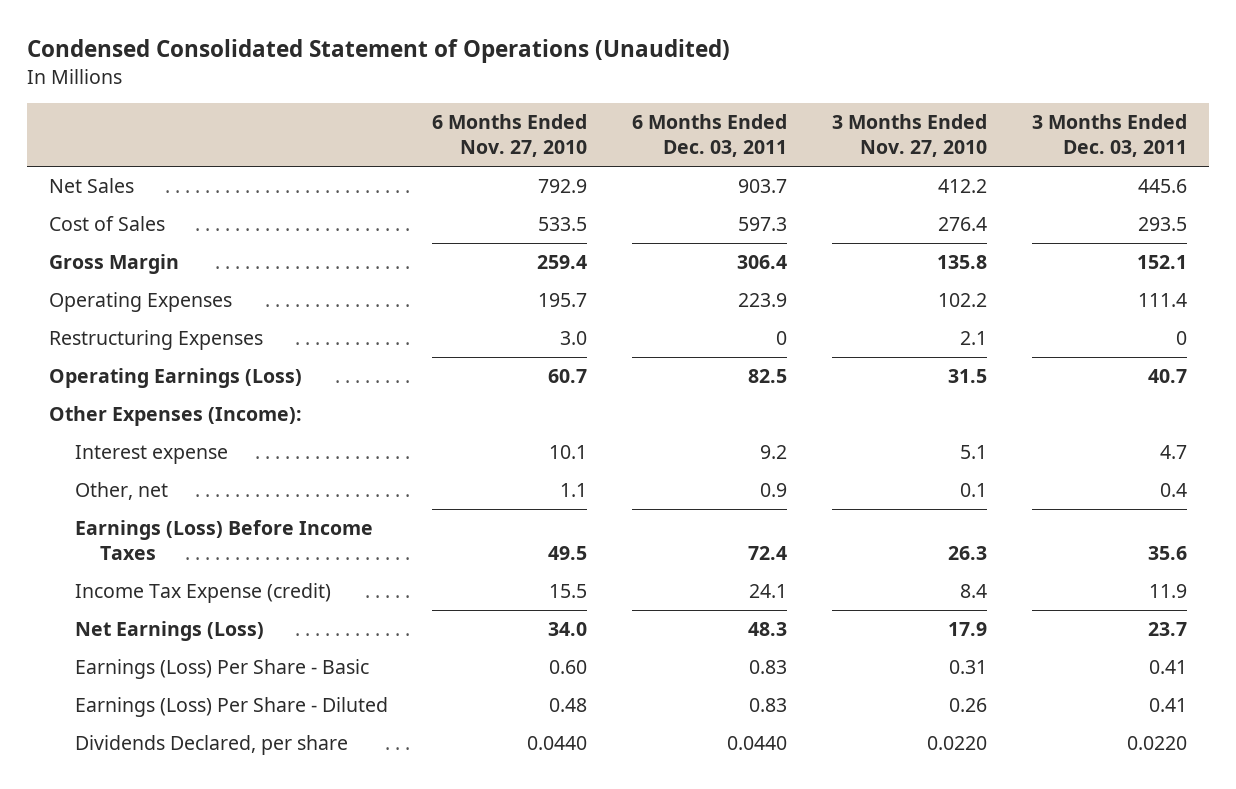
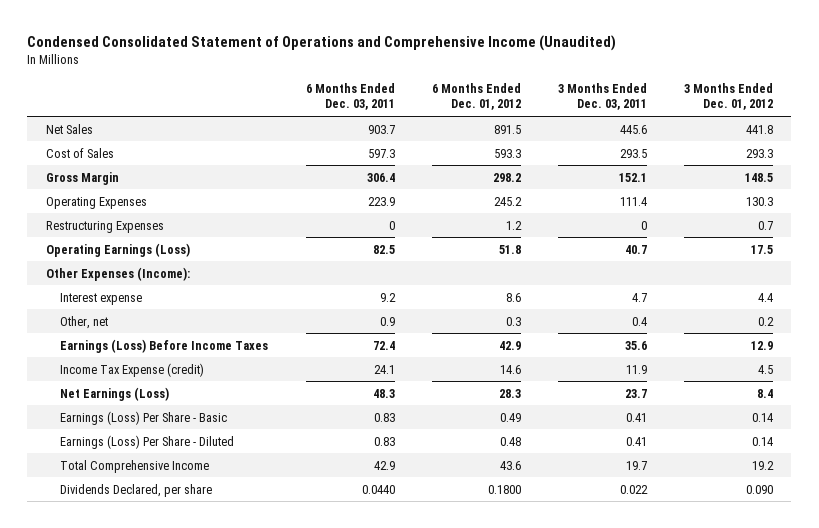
- Condensed Consolidated Statement of Operations (Unaudited)
+ Condensed Consolidated Statement of Operations and Comprehensive Income (Unaudited)
- | 6 Months Ended Nov. 27, 2010 | 6 Months Ended Dec. 03, 2011 | 3 Months Ended Nov. 27, 2010 | 3 Months Ended Dec. 03, 2011
+ | 6 Months Ended Dec. 03, 2011 | 6 Months Ended Dec. 01, 2012 | 3 Months Ended Dec. 03, 2011 | 3 Months Ended Dec. 01, 2012
- Dividends Declared, per share | 0.0440 | 0.0440 | 0.0220 | 0.0220
+ Total Comprehensive Income | 42.9 | 43.6 | 19.7 | 19.2
+ Dividends Declared, per share | 0.0440 | 0.1800 | 0.022 | 0.090

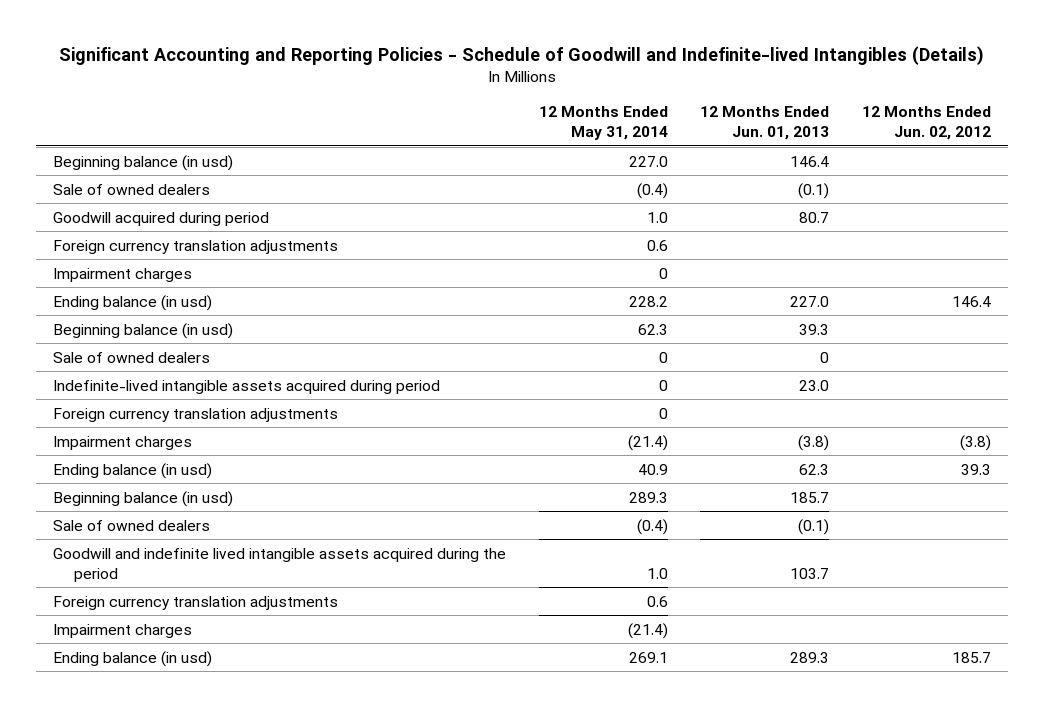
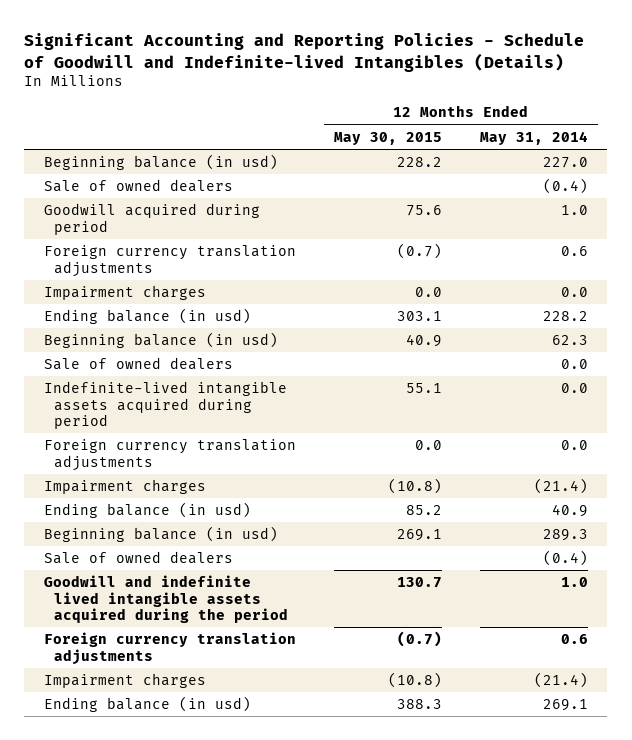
- | 12 Months Ended May 31, 2014 | 12 Months Ended Jun. 01, 2013 | 12 Months Ended Jun. 02, 2012
+ | 12 Months Ended May 30, 2015 | 12 Months Ended May 31, 2014
- Impairment charges | 0 | |
+ Impairment charges | 0.0 | 0.0
- Sale of owned dealers | 0 | 0 |
- Indefinite-lived intangible assets acquired during period | 0 | 23.0 |
- Foreign currency translation adjustments | 0 | |
+ Sale of owned dealers | | 0.0
+ Indefinite-lived intangible assets acquired during period | 55.1 | 0.0
+ Foreign currency translation adjustments | 0.0 | 0.0

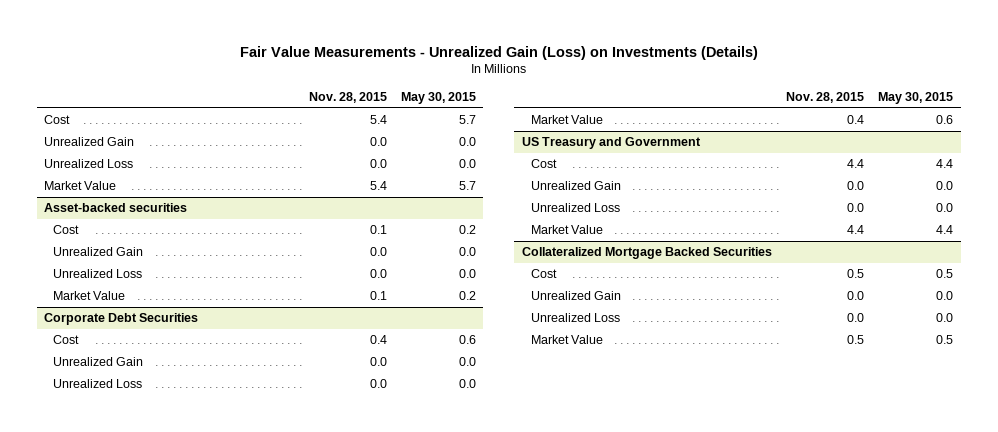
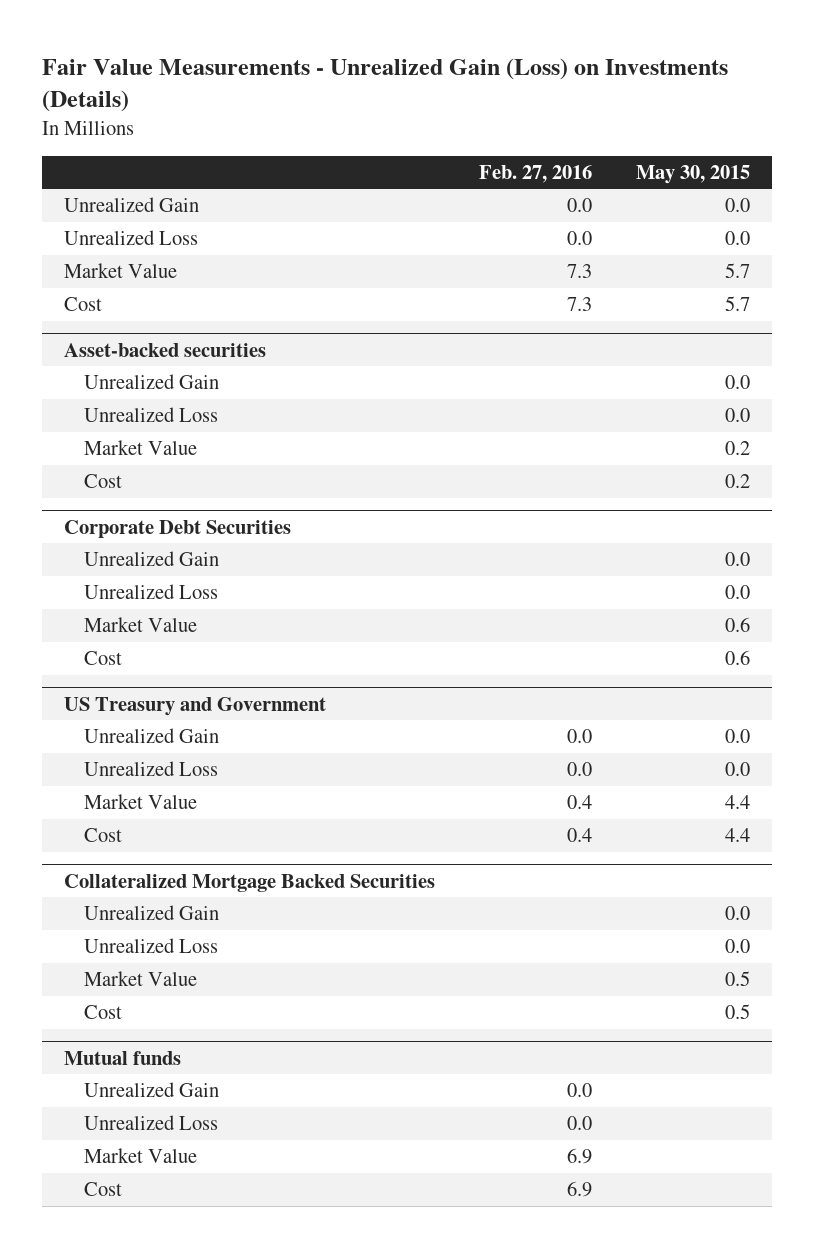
- | Nov. 28, 2015 | May 30, 2015
+ | Feb. 27, 2016 | May 30, 2015
moved down: Cost | 7.3 | 5.7
@ Asset-backed securities
moved down: Cost | | 0.2
@ Corporate Debt Securities
moved down: Cost | | 0.6
@ US Treasury and Government
moved down: Cost | 0.4 | 4.4
@ Collateralized Mortgage Backed Securities
moved down: Cost | | 0.5
+ Mutual funds
+ Unrealized Gain | 0.0 |
+ Unrealized Loss | 0.0 |
+ Market Value | 6.9 |
+ Cost | 6.9 |

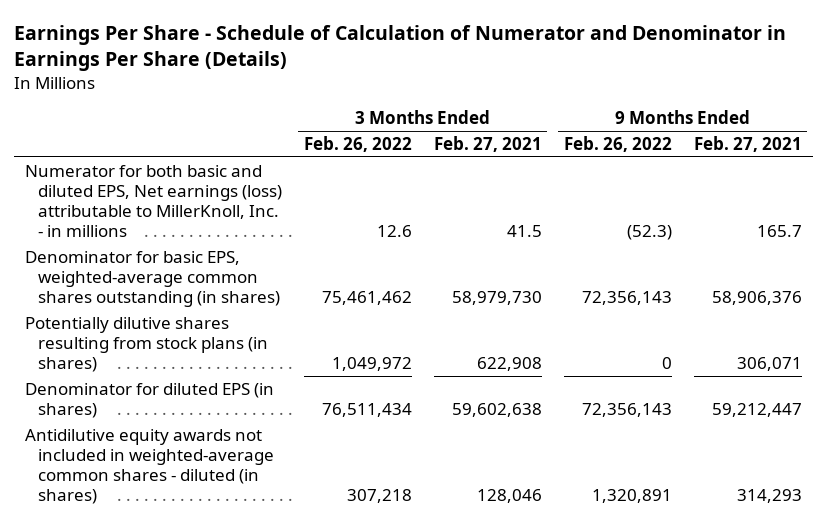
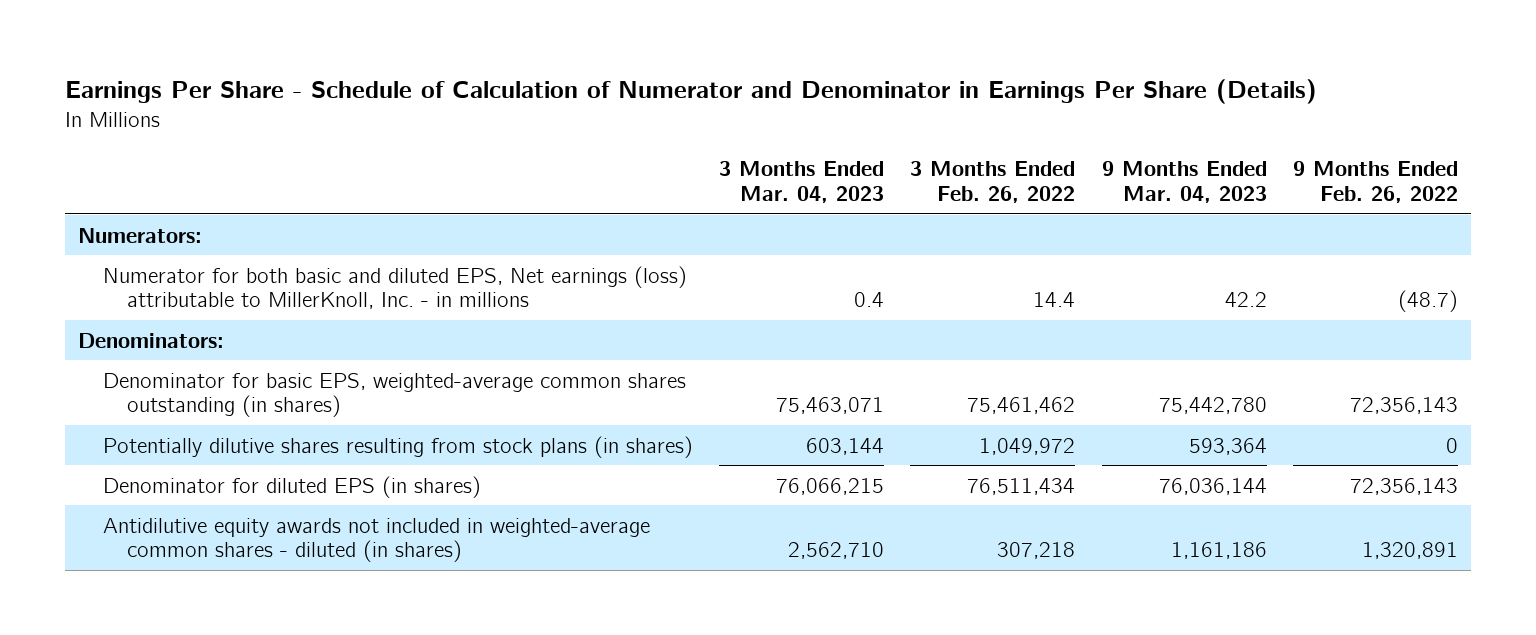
- | 3 Months Ended Feb. 26, 2022 | 3 Months Ended Feb. 27, 2021 | 9 Months Ended Feb. 26, 2022 | 9 Months Ended Feb. 27, 2021
+ | 3 Months Ended Mar. 04, 2023 | 3 Months Ended Feb. 26, 2022 | 9 Months Ended Mar. 04, 2023 | 9 Months Ended Feb. 26, 2022
- Numerator for both basic and diluted EPS, Net earnings (loss) attributable to MillerKnoll, Inc. - in millions | 12.6 | 41.5 | (52.3) | 165.7
+ Numerators:
+ Numerator for both basic and diluted EPS, Net earnings (loss) attributable to MillerKnoll, Inc. - in millions | 0.4 | 14.4 | 42.2 | (48.7)
+ Denominators:

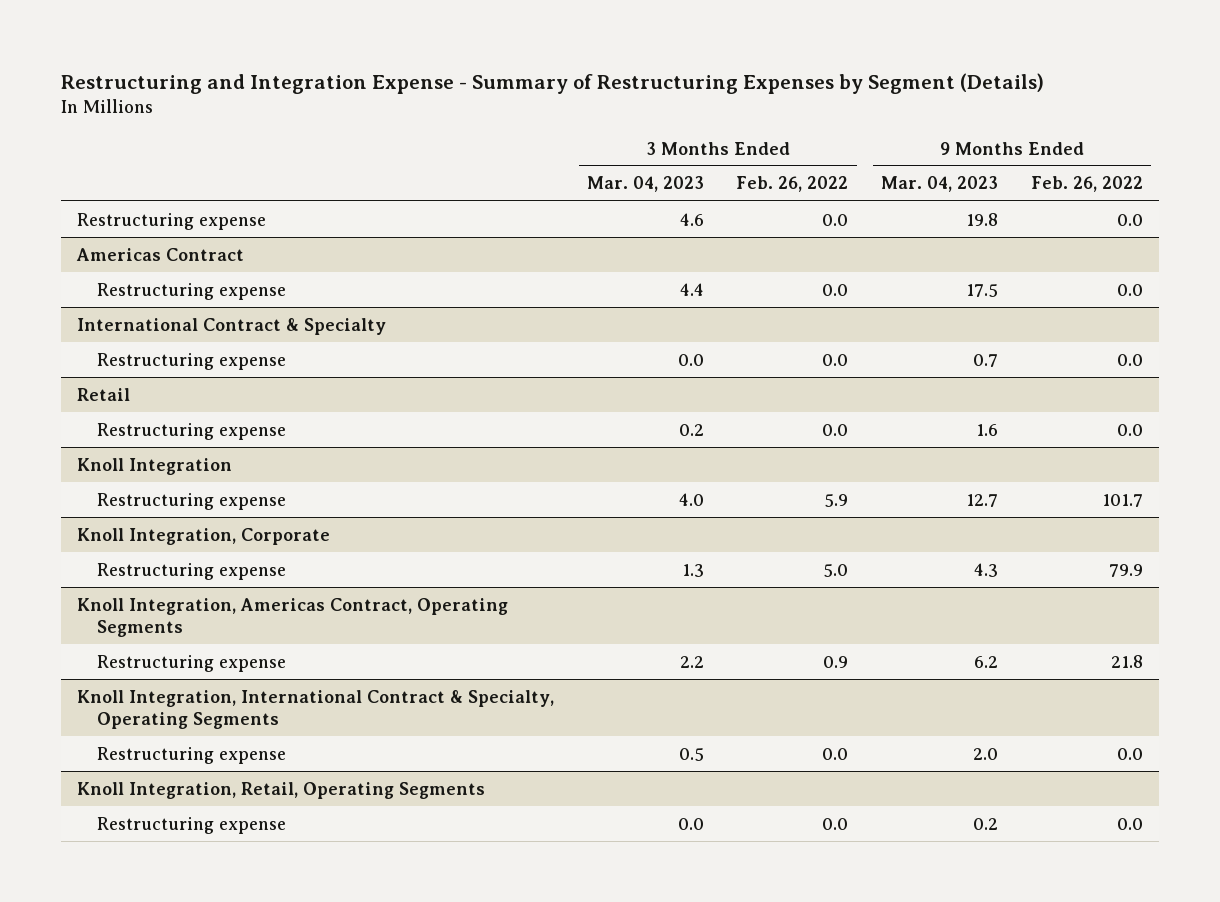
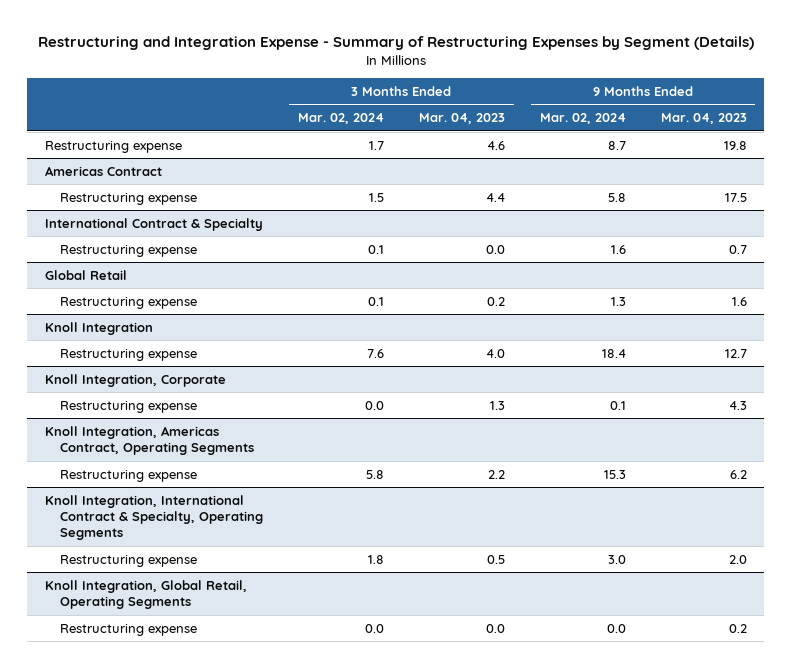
- | 3 Months Ended Mar. 04, 2023 | 3 Months Ended Feb. 26, 2022 | 9 Months Ended Mar. 04, 2023 | 9 Months Ended Feb. 26, 2022
+ | 3 Months Ended Mar. 02, 2024 | 3 Months Ended Mar. 04, 2023 | 9 Months Ended Mar. 02, 2024 | 9 Months Ended Mar. 04, 2023
- Retail
+ Global Retail
- Knoll Integration, Retail, Operating Segments
+ Knoll Integration, Global Retail, Operating Segments

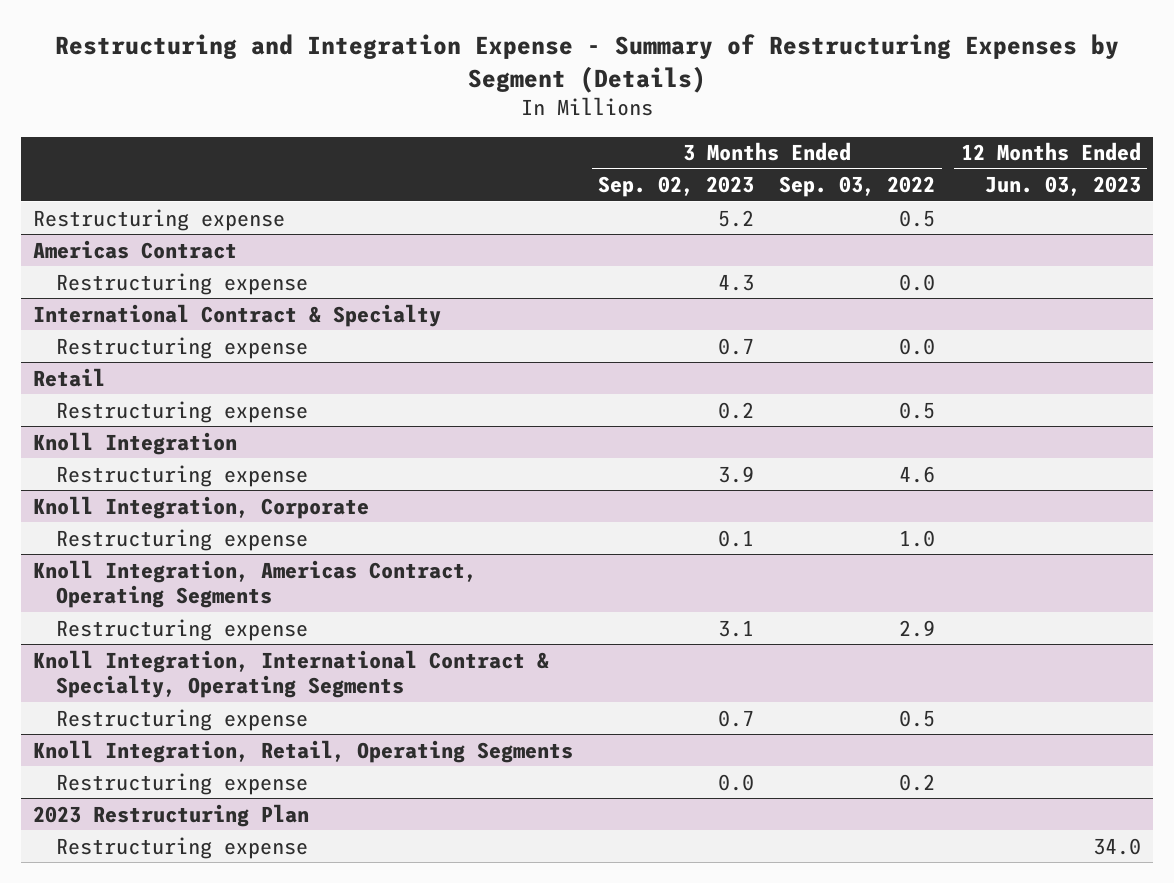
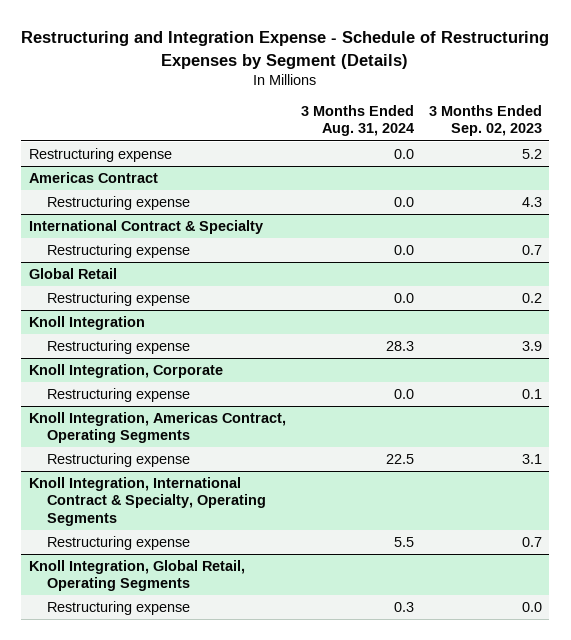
- Restructuring and Integration Expense - Summary of Restructuring Expenses by Segment (Details)
+ Restructuring and Integration Expense - Schedule of Restructuring Expenses by Segment (Details)
- | 3 Months Ended Sep. 02, 2023 | 3 Months Ended Sep. 03, 2022 | 12 Months Ended Jun. 03, 2023
+ | 3 Months Ended Aug. 31, 2024 | 3 Months Ended Sep. 02, 2023
- Retail
+ Global Retail
- Knoll Integration, Retail, Operating Segments
+ Knoll Integration, Global Retail, Operating Segments
- 2023 Restructuring Plan
- Restructuring expense | | | 34.0

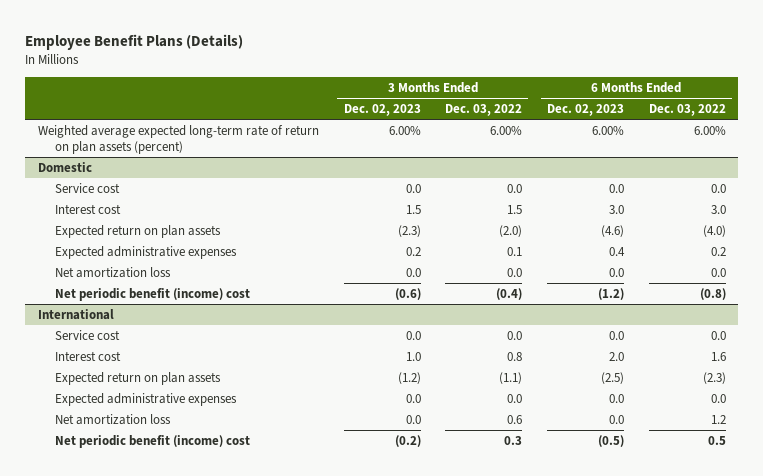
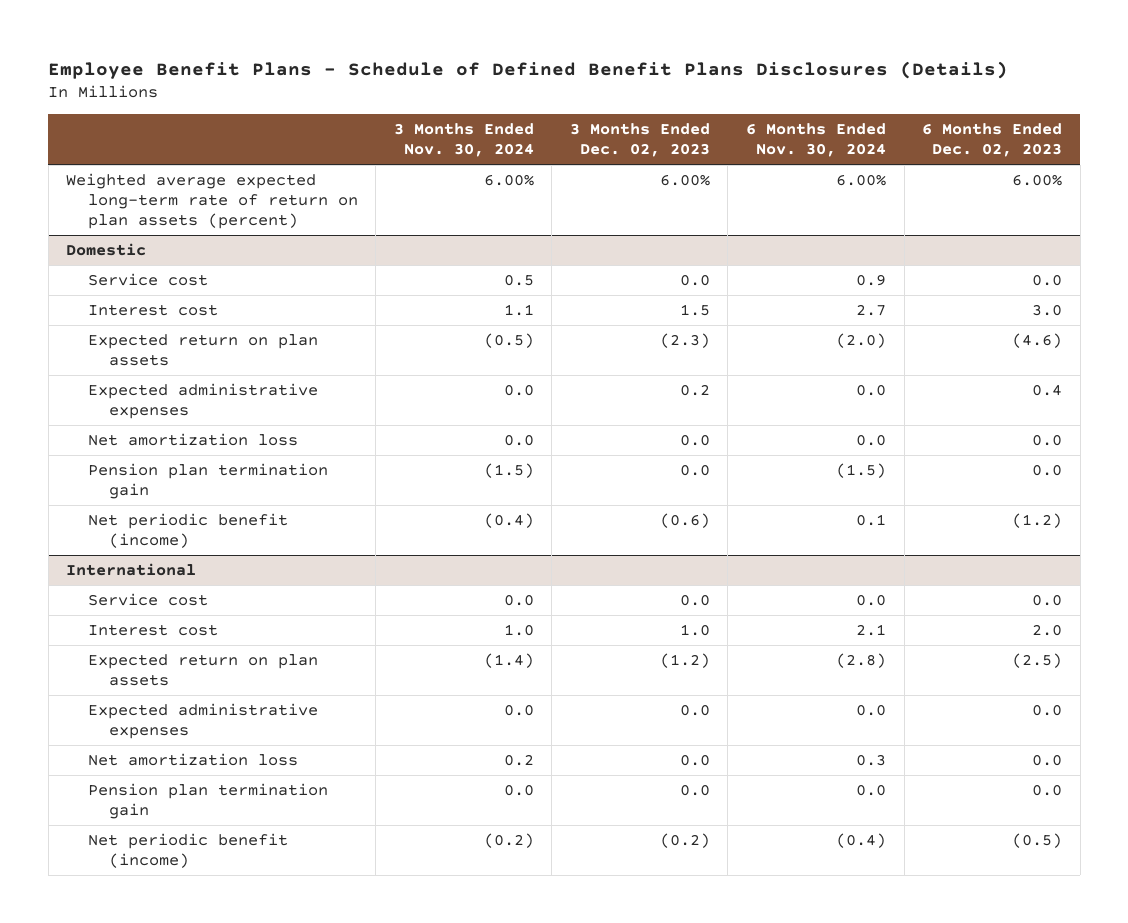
- Employee Benefit Plans (Details)
+ Employee Benefit Plans - Schedule of Defined Benefit Plans Disclosures (Details)
- | 3 Months Ended Dec. 02, 2023 | 3 Months Ended Dec. 03, 2022 | 6 Months Ended Dec. 02, 2023 | 6 Months Ended Dec. 03, 2022
+ | 3 Months Ended Nov. 30, 2024 | 3 Months Ended Dec. 02, 2023 | 6 Months Ended Nov. 30, 2024 | 6 Months Ended Dec. 02, 2023
@ Domestic
- Net periodic benefit (income) cost | (0.6) | (0.4) | (1.2) | (0.8)
+ Pension plan termination gain | (1.5) | 0.0 | (1.5) | 0.0
+ Net periodic benefit (income) | (0.4) | (0.6) | 0.1 | (1.2)
@ International
- Net periodic benefit (income) cost | (0.2) | 0.3 | (0.5) | 0.5
+ Pension plan termination gain | 0.0 | 0.0 | 0.0 | 0.0
+ Net periodic benefit (income) | (0.2) | (0.2) | (0.4) | (0.5)

